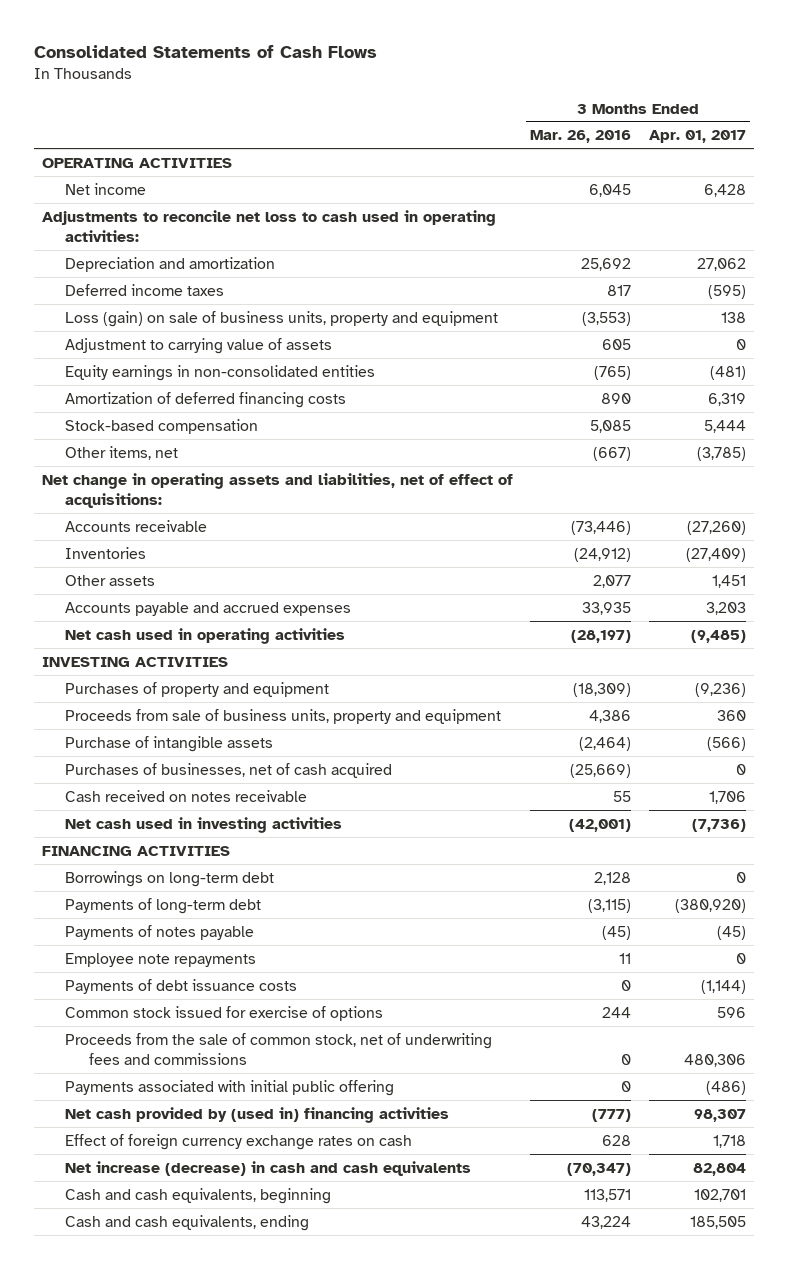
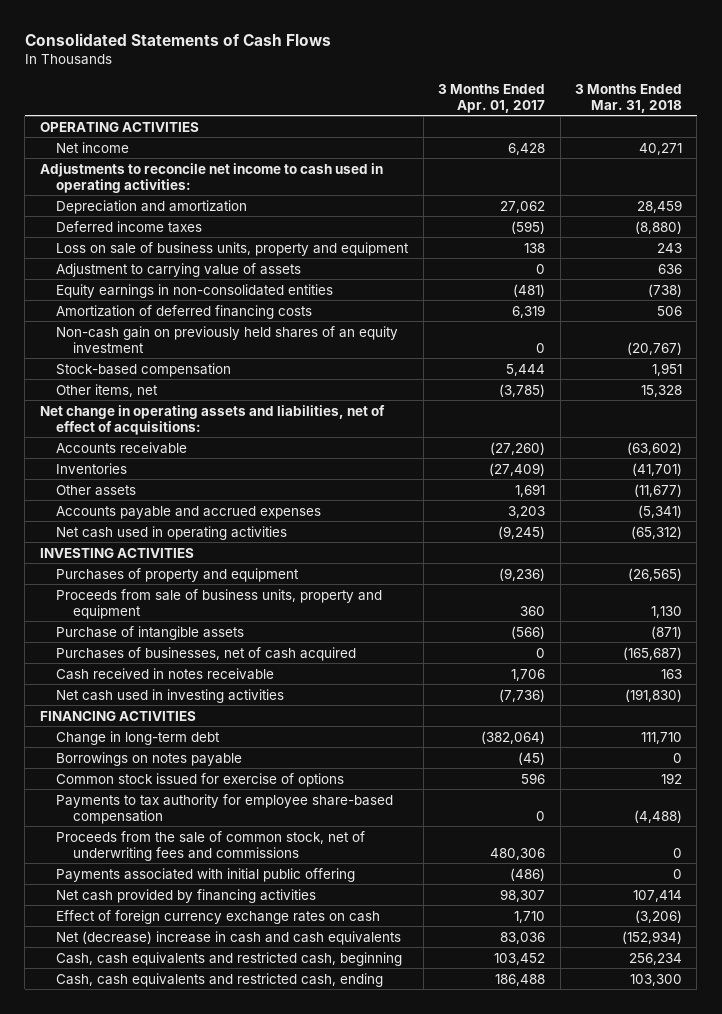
- | 3 Months Ended Mar. 26, 2016 | 3 Months Ended Apr. 01, 2017
+ | 3 Months Ended Apr. 01, 2017 | 3 Months Ended Mar. 31, 2018
- Adjustments to reconcile net loss to cash used in operating activities:
+ Adjustments to reconcile net income to cash used in operating activities:
- Loss (gain) on sale of business units, property and equipment | (3,553) | 138
+ Loss on sale of business units, property and equipment | 138 | 243
+ Non-cash gain on previously held shares of an equity investment | 0 | (20,767)
- Other assets | 2,077 | 1,451
+ Other assets | 1,691 | (11,677)
- Net cash used in operating activities | (28,197) | (9,485)
+ Net cash used in operating activities | (9,245) | (65,312)
- Cash received on notes receivable | 55 | 1,706
+ Cash received in notes receivable | 1,706 | 163
- Borrowings on long-term debt | 2,128 | 0
- Payments of long-term debt | (3,115) | (380,920)
- Payments of notes payable | (45) | (45)
- Employee note repayments | 11 | 0
- Payments of debt issuance costs | 0 | (1,144)
+ Change in long-term debt | (382,064) | 111,710
+ Borrowings on notes payable | (45) | 0
+ Payments to tax authority for employee share-based compensation | 0 | (4,488)
- Net cash provided by (used in) financing activities | (777) | 98,307
- Effect of foreign currency exchange rates on cash | 628 | 1,718
- Net increase (decrease) in cash and cash equivalents | (70,347) | 82,804
- Cash and cash equivalents, beginning | 113,571 | 102,701
- Cash and cash equivalents, ending | 43,224 | 185,505
+ Net cash provided by financing activities | 98,307 | 107,414
+ Effect of foreign currency exchange rates on cash | 1,710 | (3,206)
+ Net (decrease) increase in cash and cash equivalents | 83,036 | (152,934)
+ Cash, cash equivalents and restricted cash, beginning | 103,452 | 256,234
+ Cash, cash equivalents and restricted cash, ending | 186,488 | 103,300

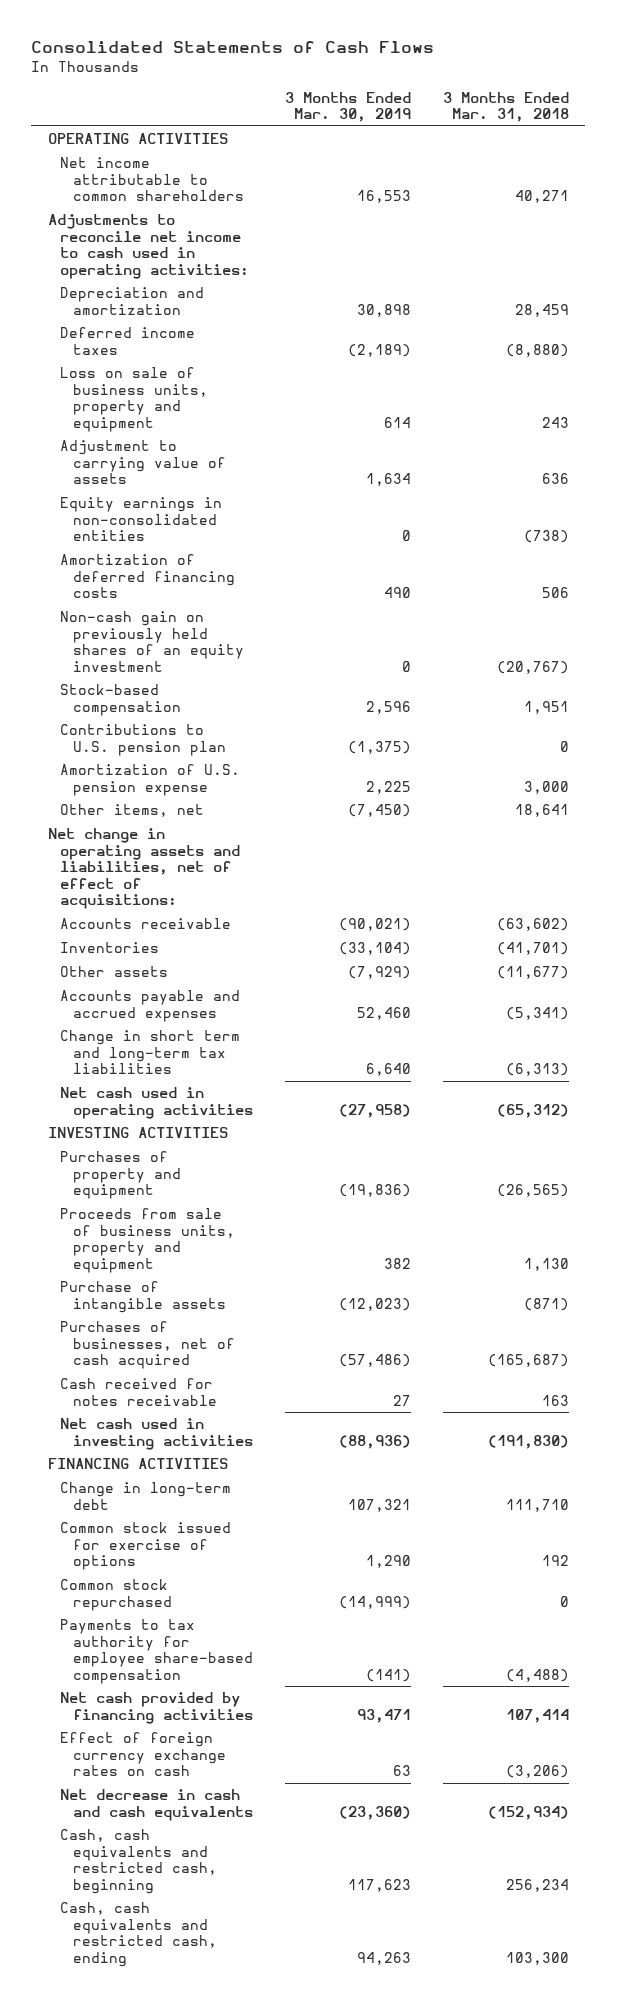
- | 3 Months Ended Apr. 01, 2017 | 3 Months Ended Mar. 31, 2018
+ | 3 Months Ended Mar. 30, 2019 | 3 Months Ended Mar. 31, 2018
- Net income | 6,428 | 40,271
+ Net income attributable to common shareholders | 16,553 | 40,271
- Other items, net | (3,785) | 15,328
+ Contributions to U.S. pension plan | (1,375) | 0
+ Amortization of U.S. pension expense | 2,225 | 3,000
+ Other items, net | (7,450) | 18,641
+ Change in short term and long-term tax liabilities | 6,640 | (6,313)
- Cash received in notes receivable | 1,706 | 163
+ Cash received for notes receivable | 27 | 163
- Borrowings on notes payable | (45) | 0
+ Common stock repurchased | (14,999) | 0
- Proceeds from the sale of common stock, net of underwriting fees and commissions | 480,306 | 0
- Payments associated with initial public offering | (486) | 0
- Net (decrease) increase in cash and cash equivalents | 83,036 | (152,934)
+ Net decrease in cash and cash equivalents | (23,360) | (152,934)

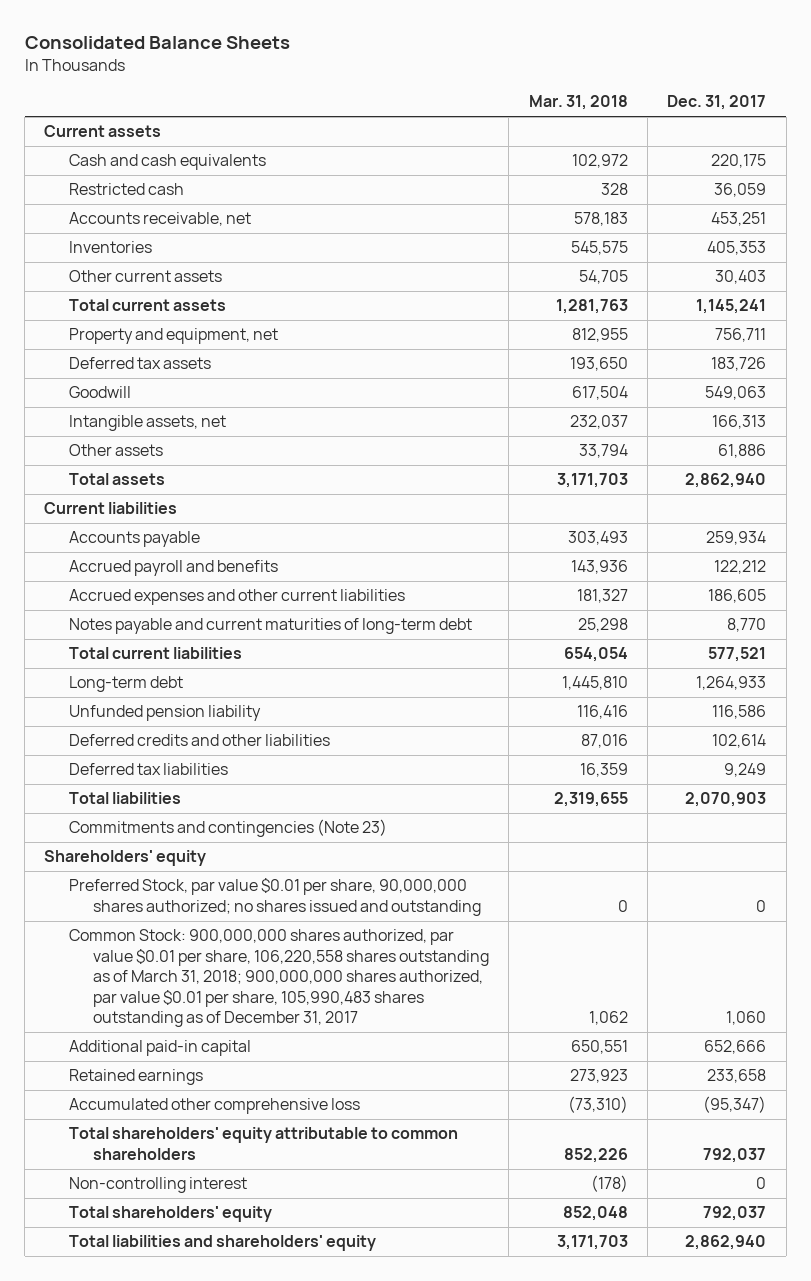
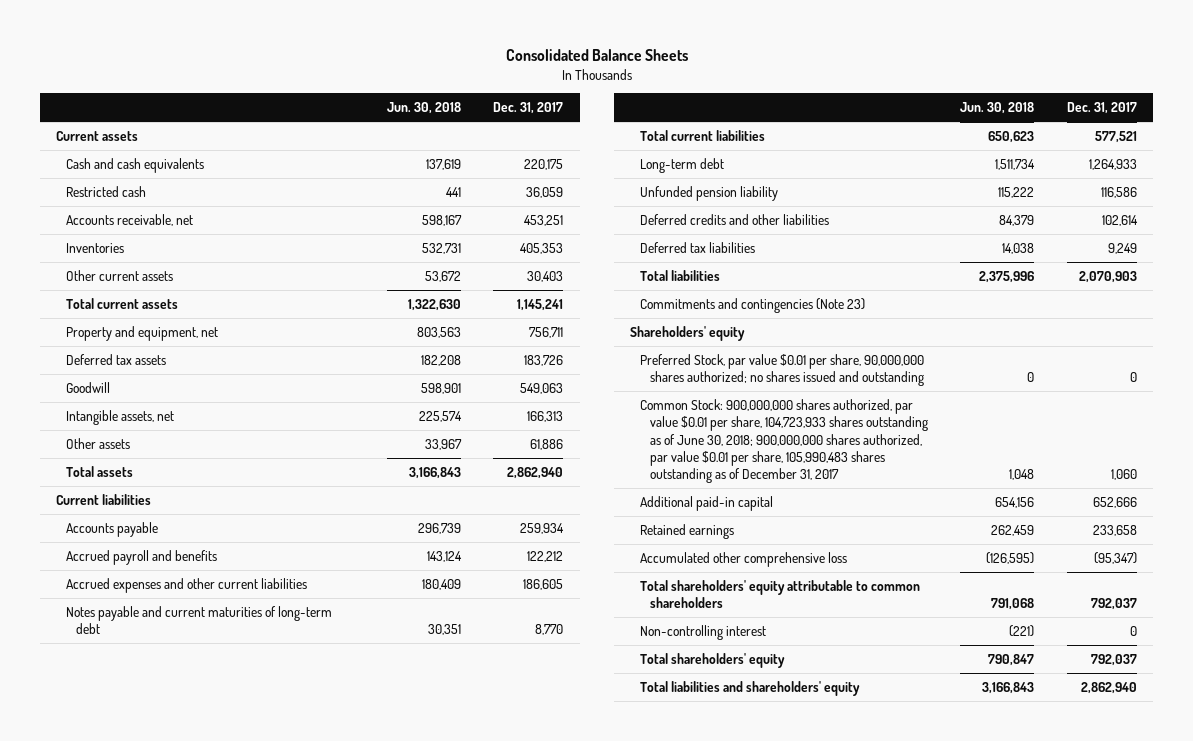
- | Mar. 31, 2018 | Dec. 31, 2017
+ | Jun. 30, 2018 | Dec. 31, 2017
- Common Stock: 900,000,000 shares authorized, par value $0.01 per share, 106,220,558 shares outstanding as of March 31, 2018; 900,000,000 shares authorized, par value $0.01 per share, 105,990,483 shares outstanding as of December 31, 2017 | 1,062 | 1,060
+ Common Stock: 900,000,000 shares authorized, par value $0.01 per share, 104,723,933 shares outstanding as of June 30, 2018; 900,000,000 shares authorized, par value $0.01 per share, 105,990,483 shares outstanding as of December 31, 2017 | 1,048 | 1,060

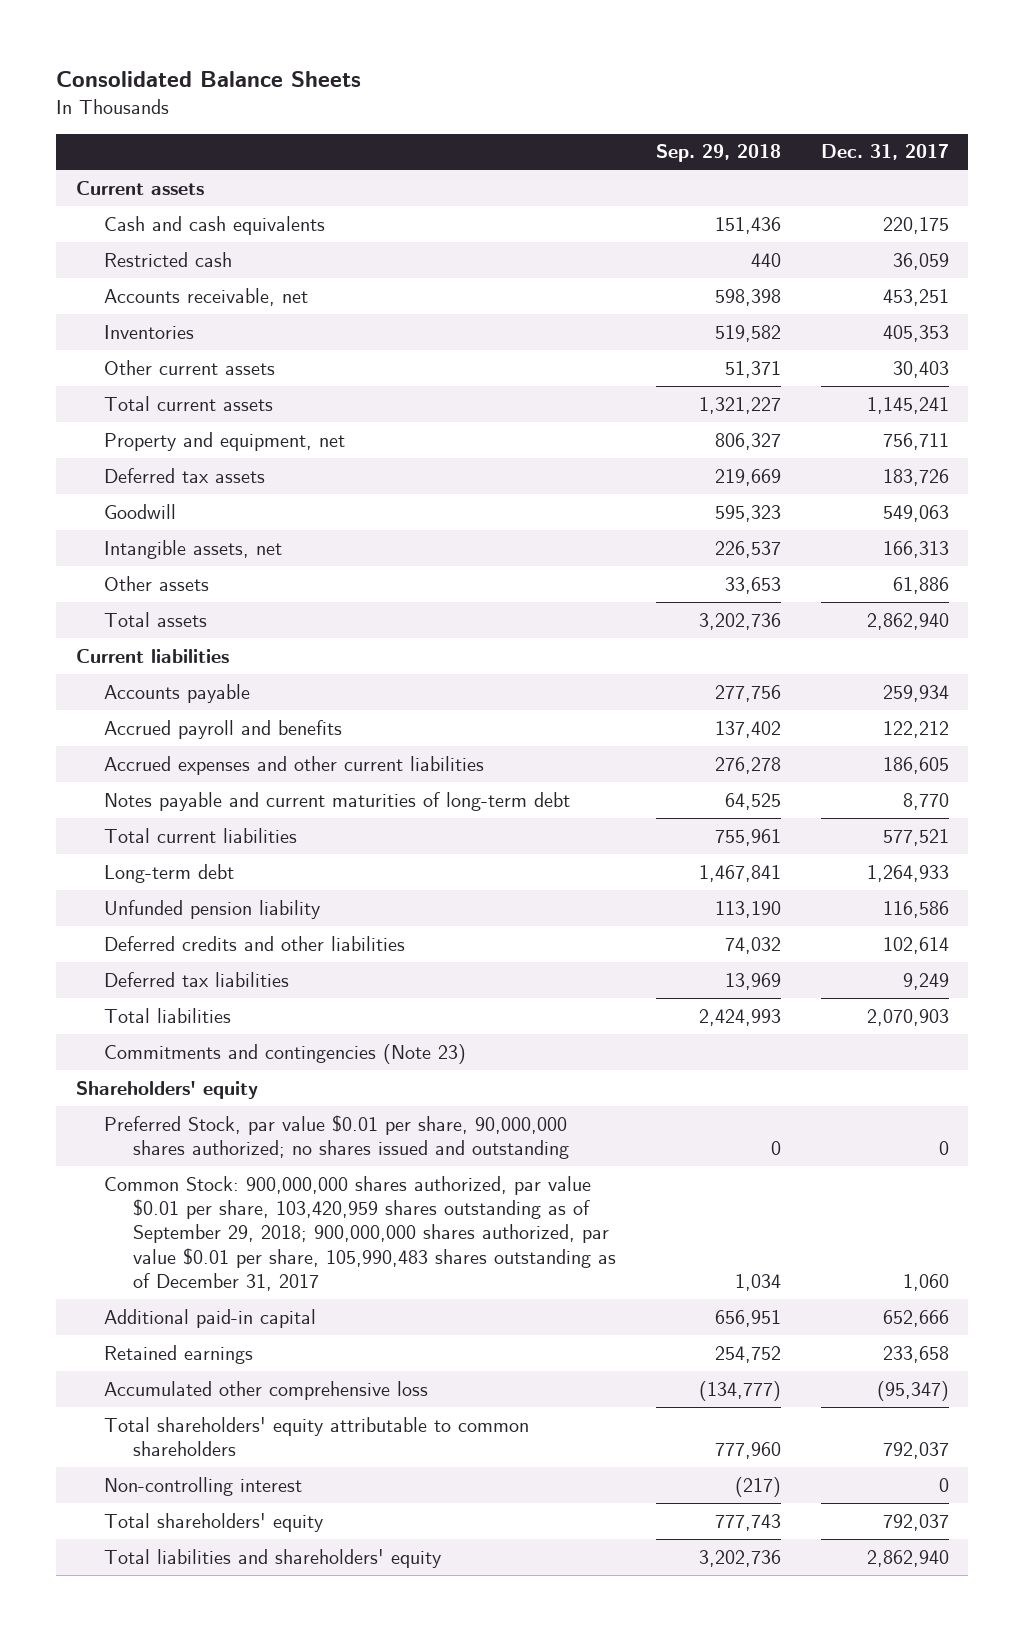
- | Jun. 30, 2018 | Dec. 31, 2017
+ | Sep. 29, 2018 | Dec. 31, 2017
- Common Stock: 900,000,000 shares authorized, par value $0.01 per share, 104,723,933 shares outstanding as of June 30, 2018; 900,000,000 shares authorized, par value $0.01 per share, 105,990,483 shares outstanding as of December 31, 2017 | 1,048 | 1,060
+ Common Stock: 900,000,000 shares authorized, par value $0.01 per share, 103,420,959 shares outstanding as of September 29, 2018; 900,000,000 shares authorized, par value $0.01 per share, 105,990,483 shares outstanding as of December 31, 2017 | 1,034 | 1,060

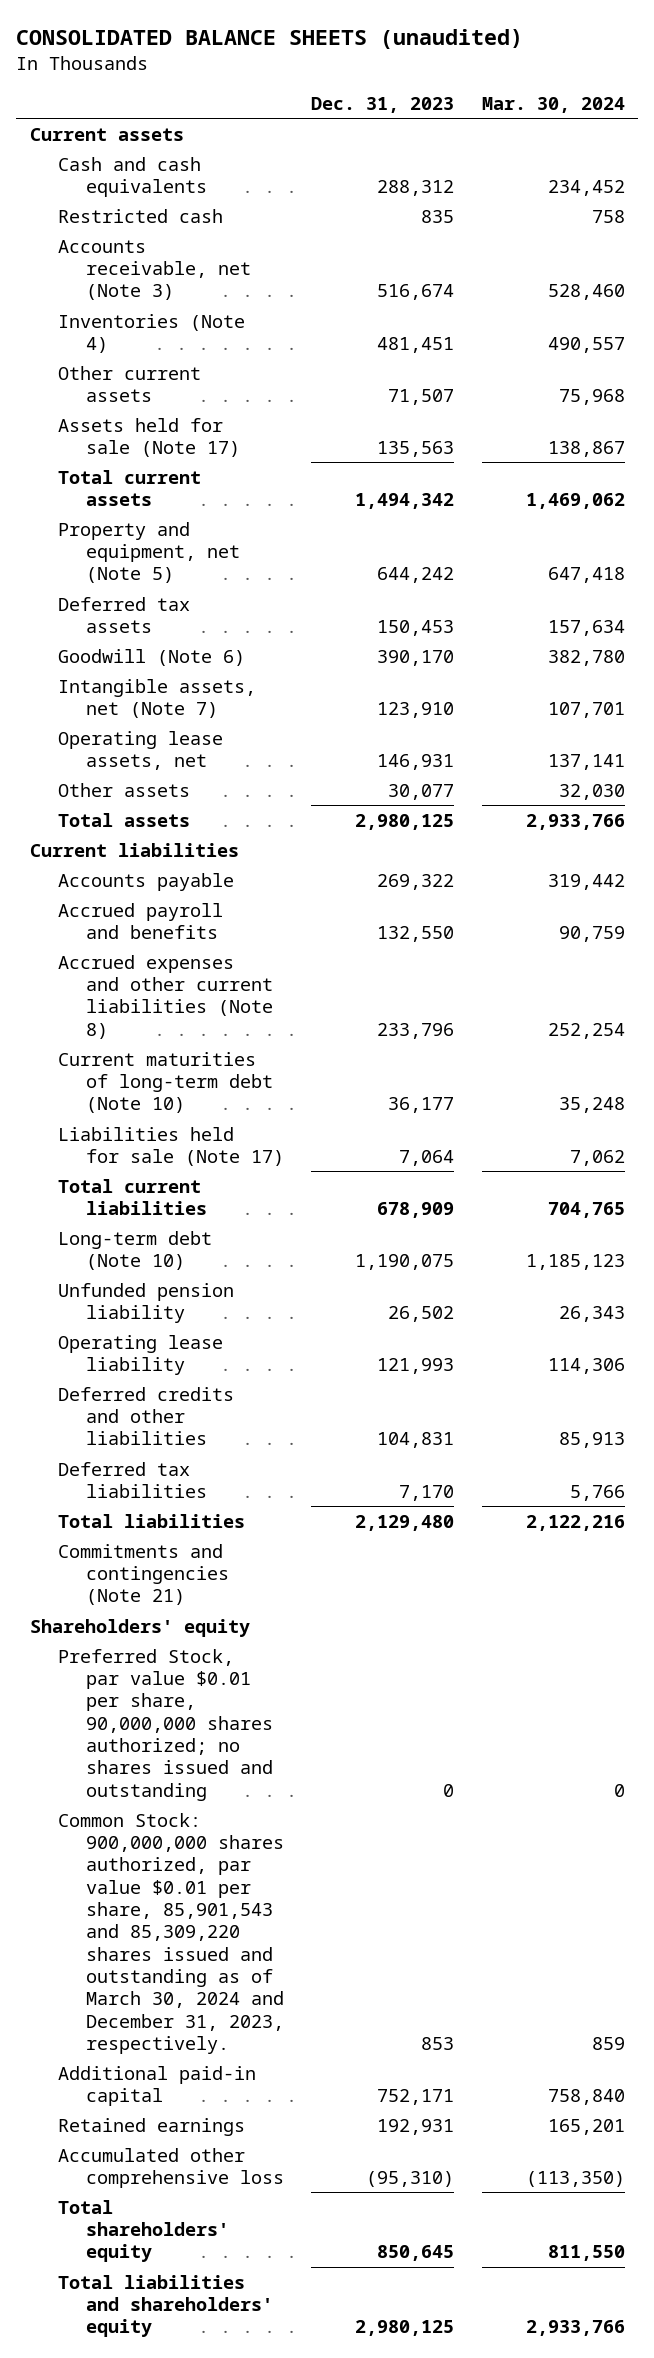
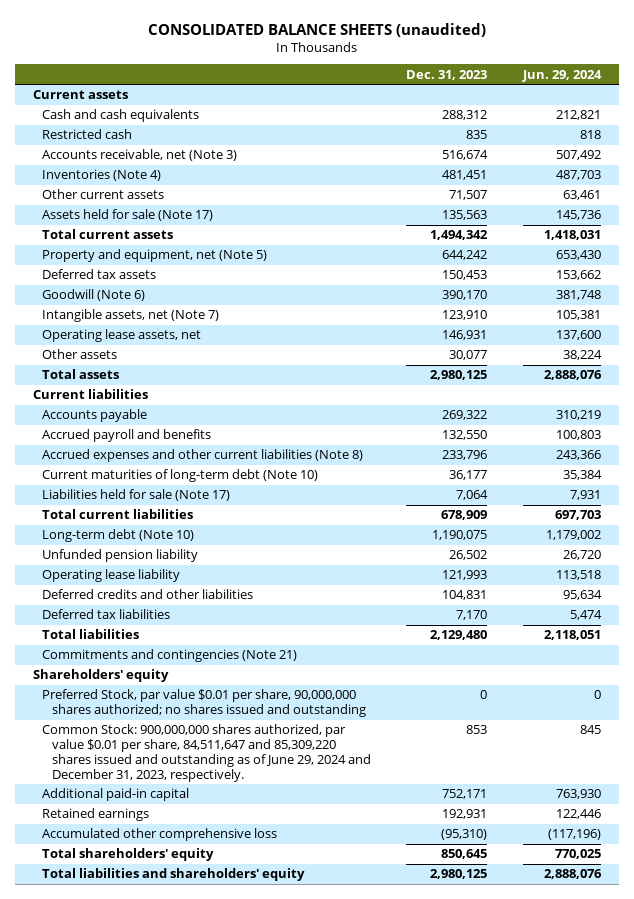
- | Dec. 31, 2023 | Mar. 30, 2024
+ | Dec. 31, 2023 | Jun. 29, 2024
- Common Stock: 900,000,000 shares authorized, par value $0.01 per share, 85,901,543 and 85,309,220 shares issued and outstanding as of March 30, 2024 and December 31, 2023, respectively. | 853 | 859
+ Common Stock: 900,000,000 shares authorized, par value $0.01 per share, 84,511,647 and 85,309,220 shares issued and outstanding as of June 29, 2024 and December 31, 2023, respectively. | 853 | 845

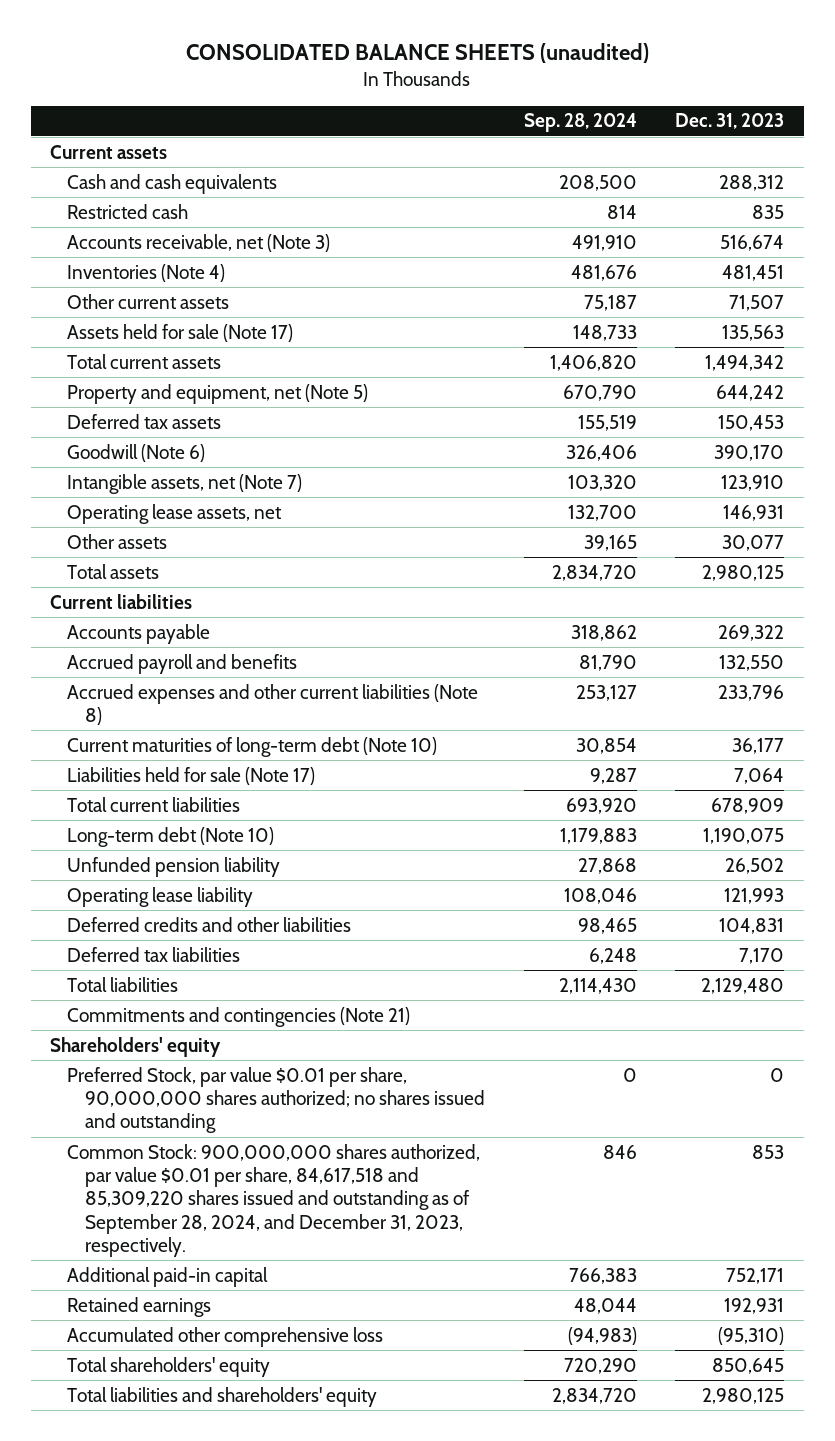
- | Dec. 31, 2023 | Jun. 29, 2024
+ | Sep. 28, 2024 | Dec. 31, 2023
- Common Stock: 900,000,000 shares authorized, par value $0.01 per share, 84,511,647 and 85,309,220 shares issued and outstanding as of June 29, 2024 and December 31, 2023, respectively. | 853 | 845
+ Common Stock: 900,000,000 shares authorized, par value $0.01 per share, 84,617,518 and 85,309,220 shares issued and outstanding as of September 28, 2024, and December 31, 2023, respectively. | 846 | 853

